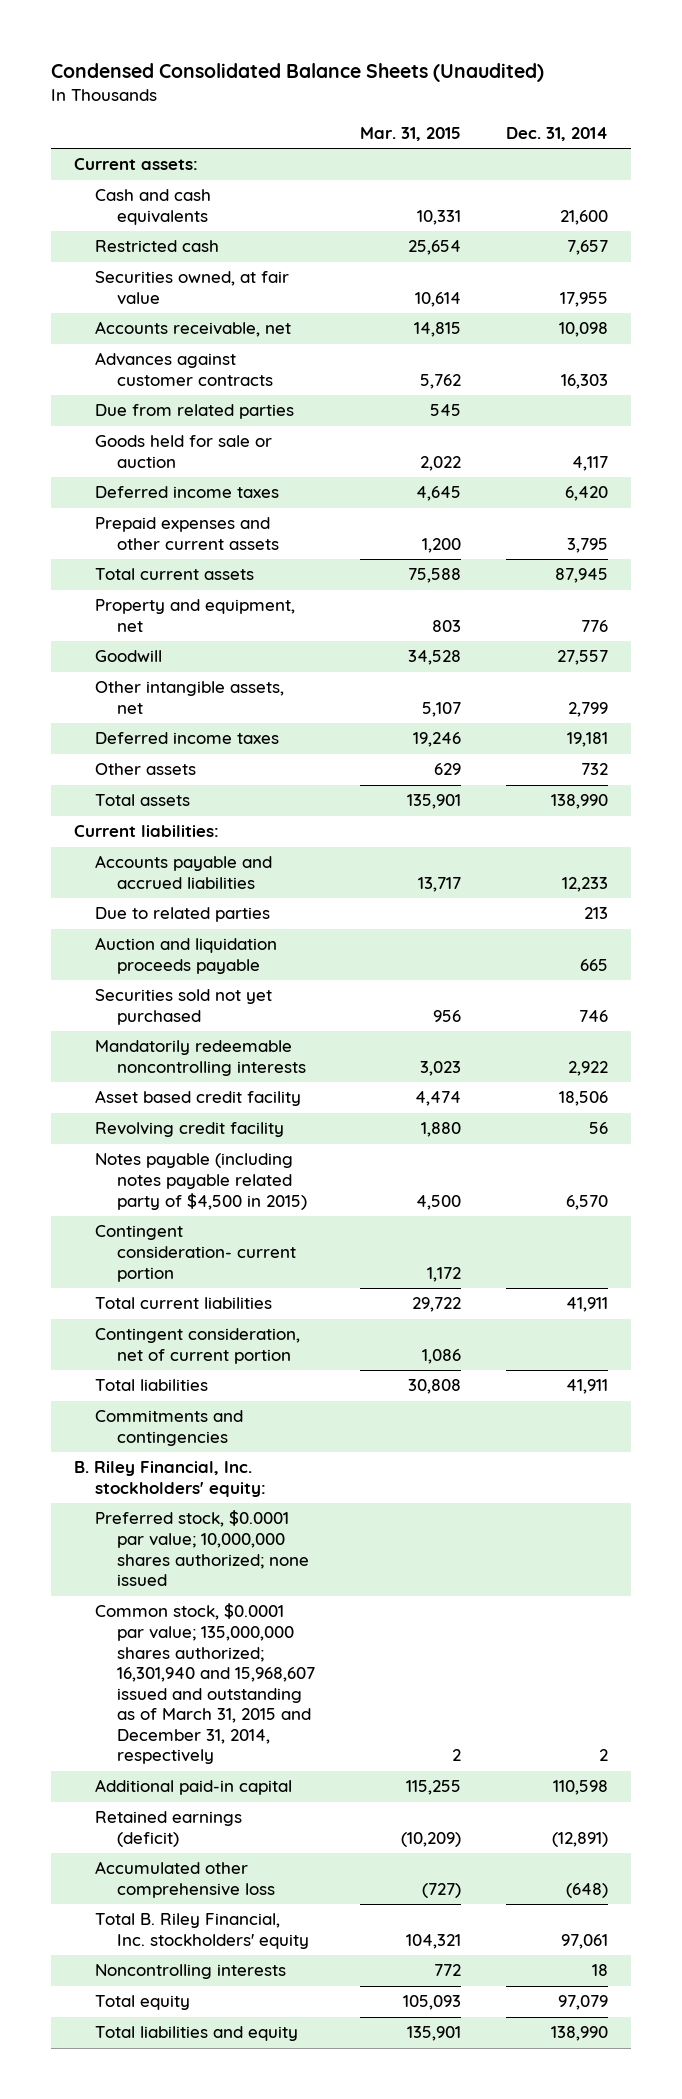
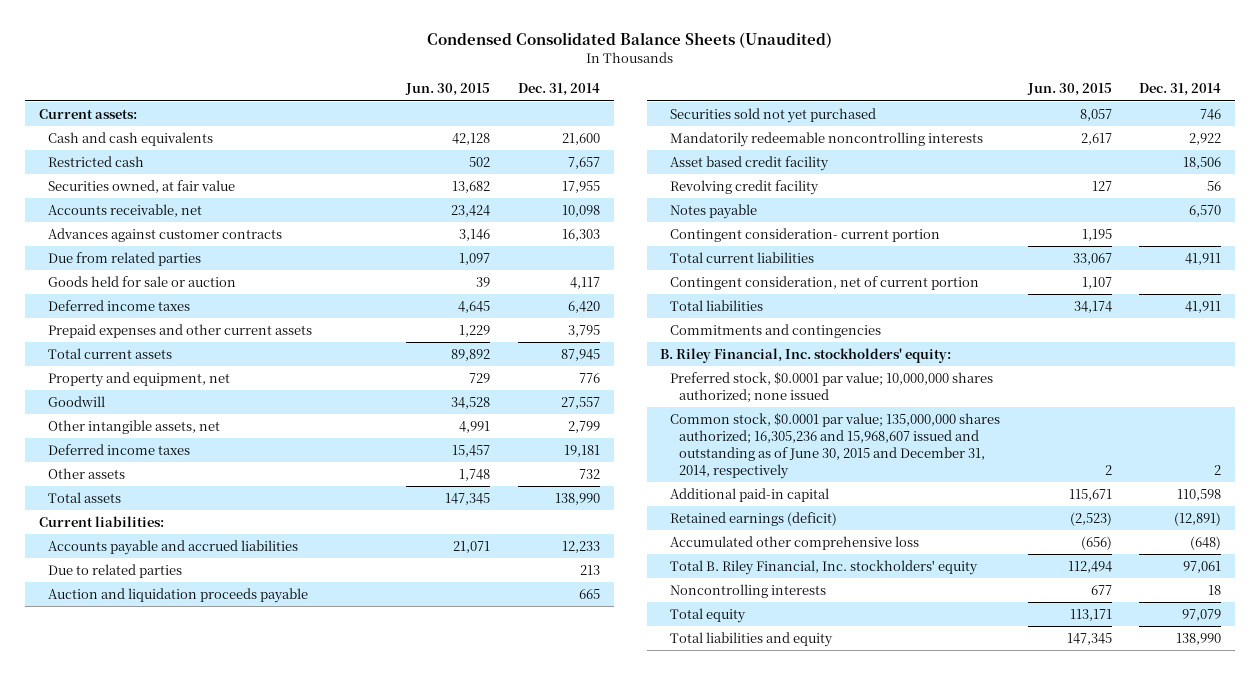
- | Mar. 31, 2015 | Dec. 31, 2014
+ | Jun. 30, 2015 | Dec. 31, 2014
- Notes payable (including notes payable related party of $4,500 in 2015) | 4,500 | 6,570
+ Notes payable | | 6,570
- Common stock, $0.0001 par value; 135,000,000 shares authorized; 16,301,940 and 15,968,607 issued and outstanding as of March 31, 2015 and December 31, 2014, respectively | 2 | 2
+ Common stock, $0.0001 par value; 135,000,000 shares authorized; 16,305,236 and 15,968,607 issued and outstanding as of June 30, 2015 and December 31, 2014, respectively | 2 | 2

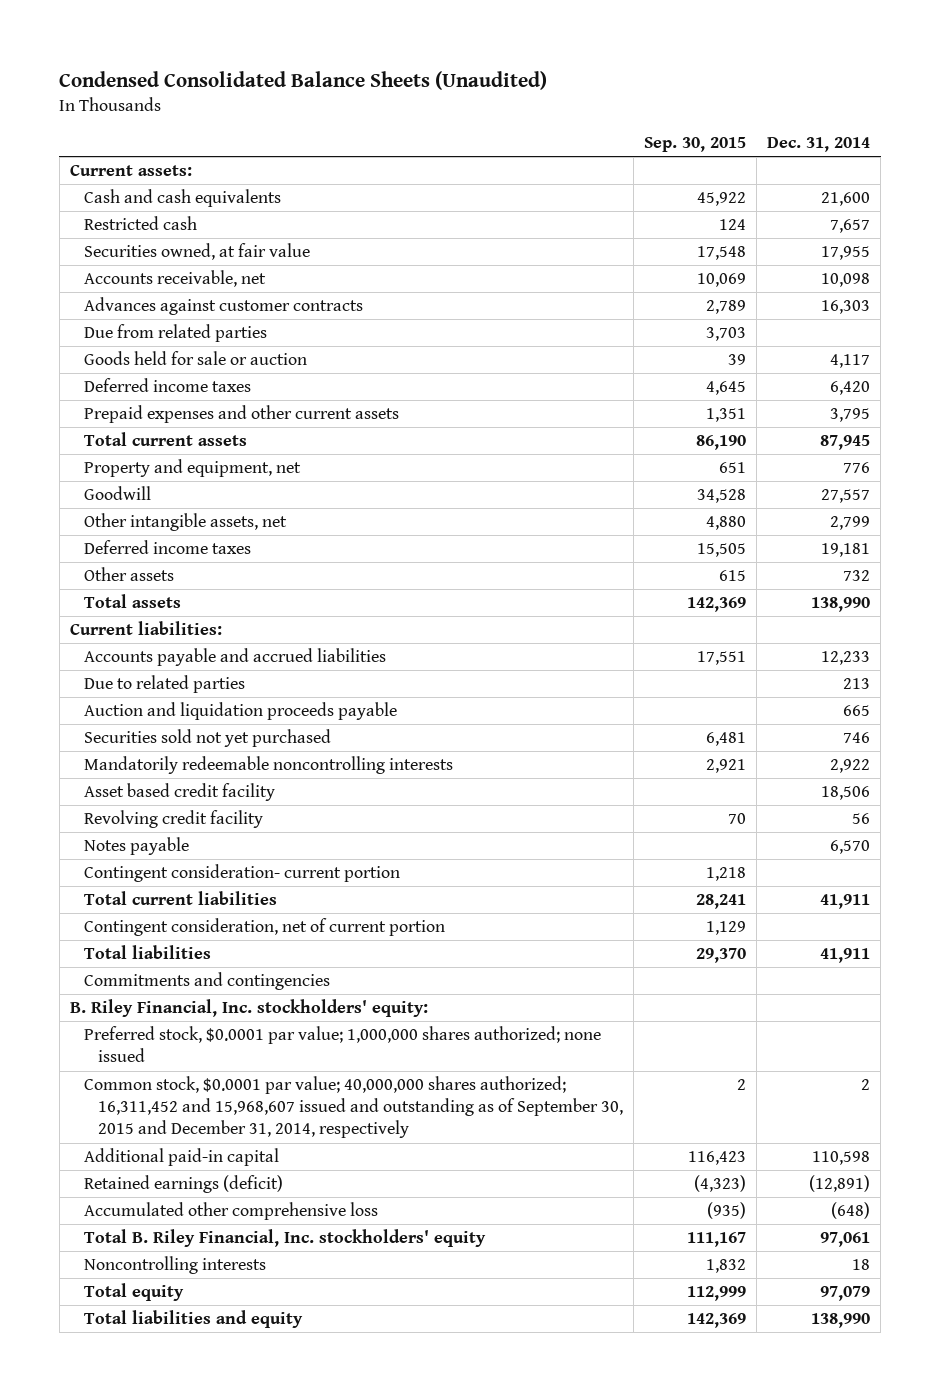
- | Jun. 30, 2015 | Dec. 31, 2014
+ | Sep. 30, 2015 | Dec. 31, 2014
- Preferred stock, $0.0001 par value; 10,000,000 shares authorized; none issued
- Common stock, $0.0001 par value; 135,000,000 shares authorized; 16,305,236 and 15,968,607 issued and outstanding as of June 30, 2015 and December 31, 2014, respectively | 2 | 2
+ Preferred stock, $0.0001 par value; 1,000,000 shares authorized; none issued
+ Common stock, $0.0001 par value; 40,000,000 shares authorized; 16,311,452 and 15,968,607 issued and outstanding as of September 30, 2015 and December 31, 2014, respectively | 2 | 2

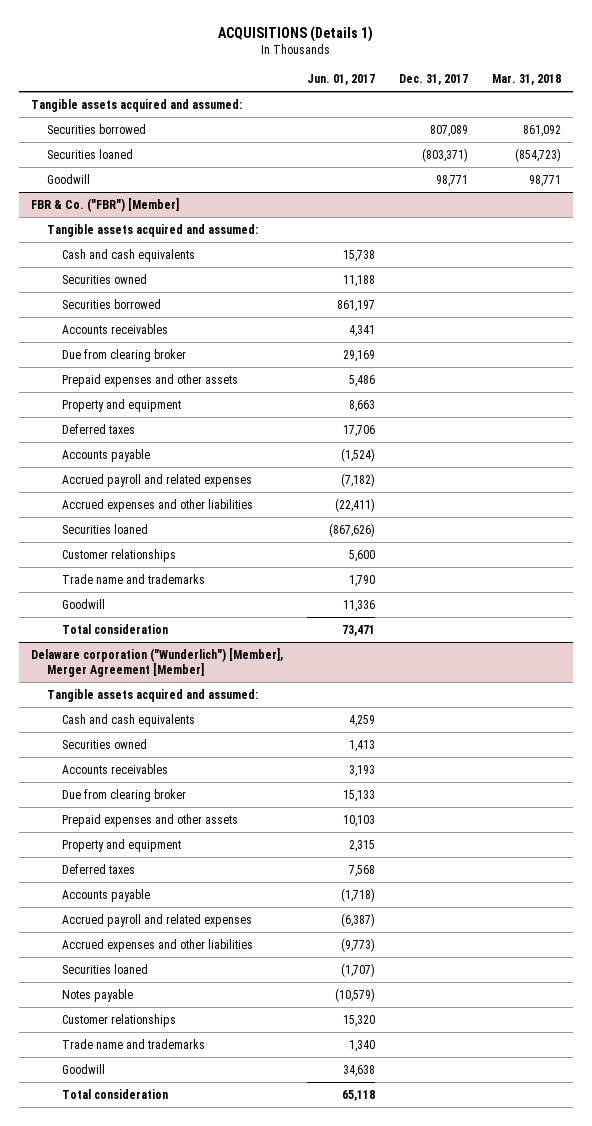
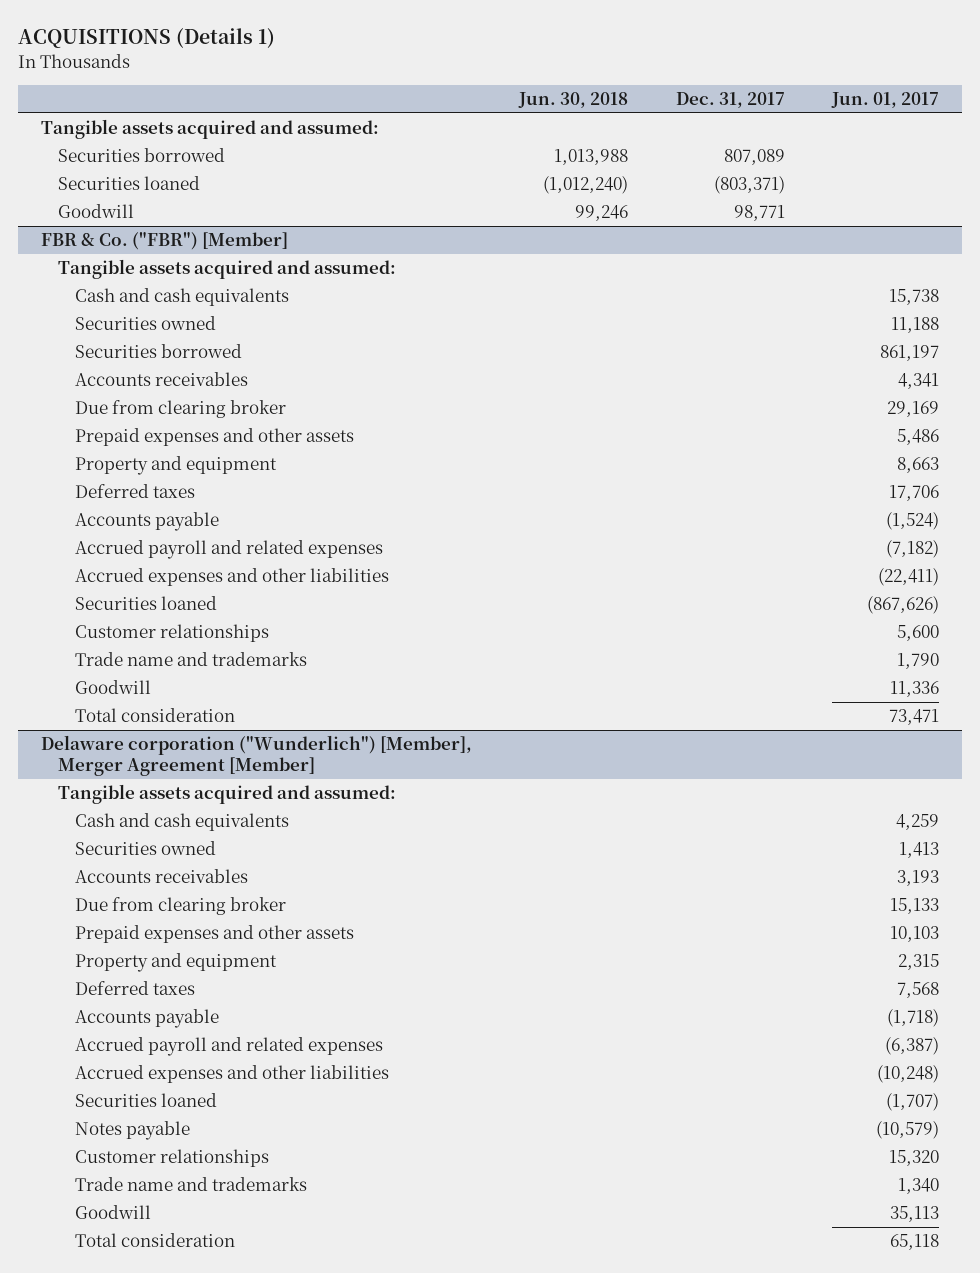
- | Jun. 01, 2017 | Dec. 31, 2017 | Mar. 31, 2018
+ | Jun. 30, 2018 | Dec. 31, 2017 | Jun. 01, 2017
@ Delaware corporation ("Wunderlich") [Member], Merger Agreement [Member]
- Accrued expenses and other liabilities | (9,773) | |
+ Accrued expenses and other liabilities | | | (10,248)
- Goodwill | 34,638 | |
+ Goodwill | | | 35,113

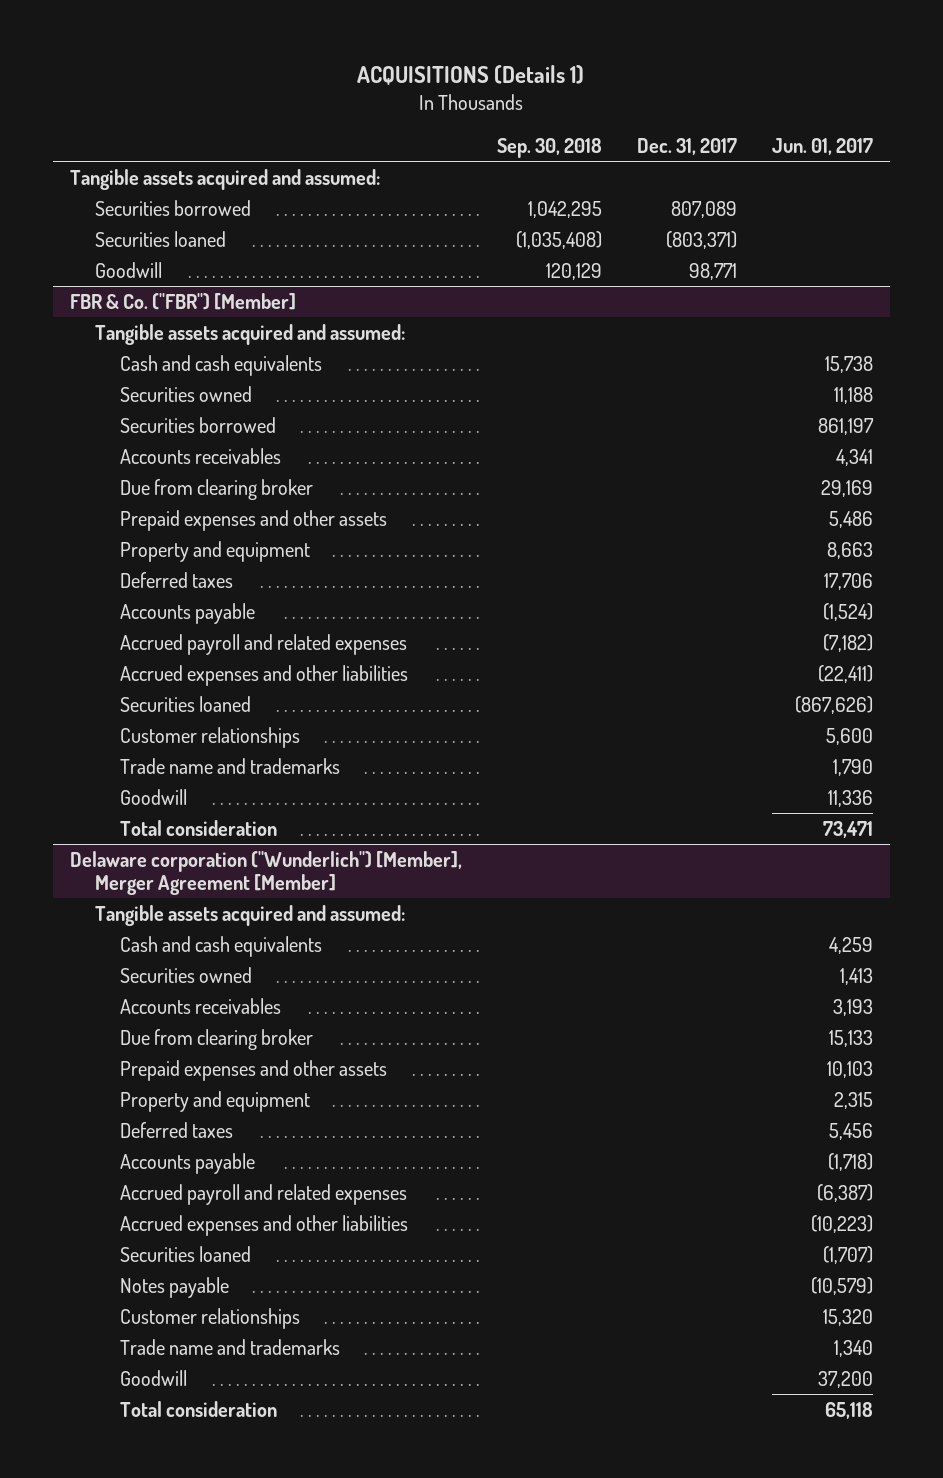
- | Jun. 30, 2018 | Dec. 31, 2017 | Jun. 01, 2017
+ | Sep. 30, 2018 | Dec. 31, 2017 | Jun. 01, 2017
@ Delaware corporation ("Wunderlich") [Member], Merger Agreement [Member]
- Deferred taxes | | | 7,568
+ Deferred taxes | | | 5,456
- Accrued expenses and other liabilities | | | (10,248)
+ Accrued expenses and other liabilities | | | (10,223)
- Goodwill | | | 35,113
+ Goodwill | | | 37,200

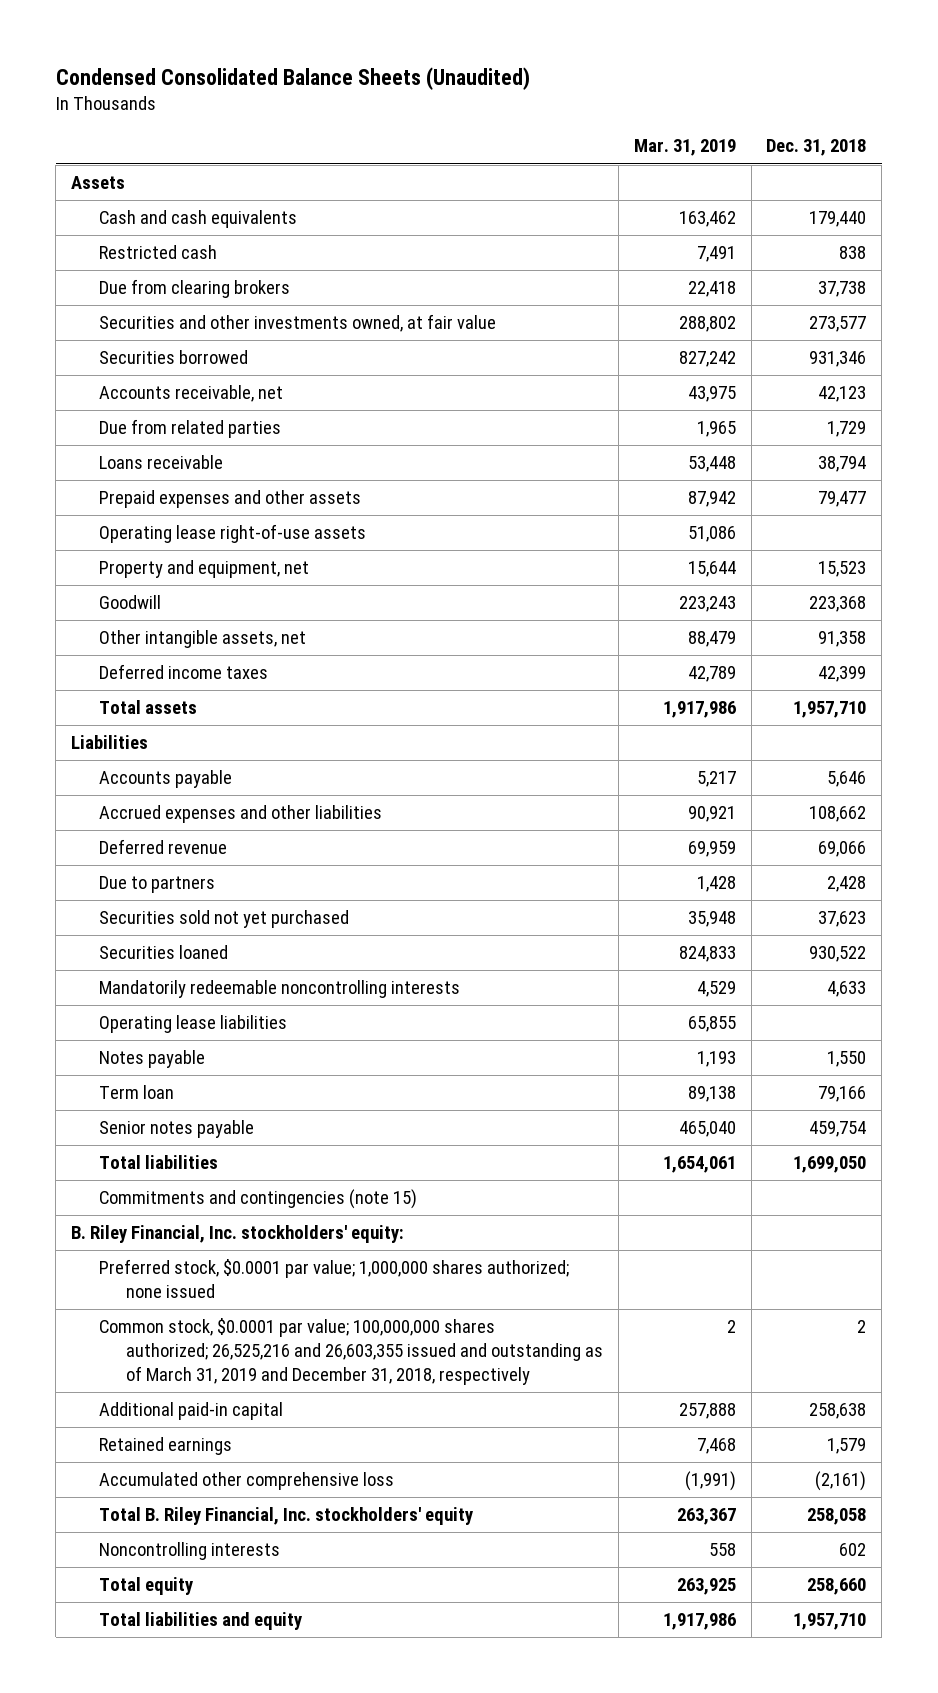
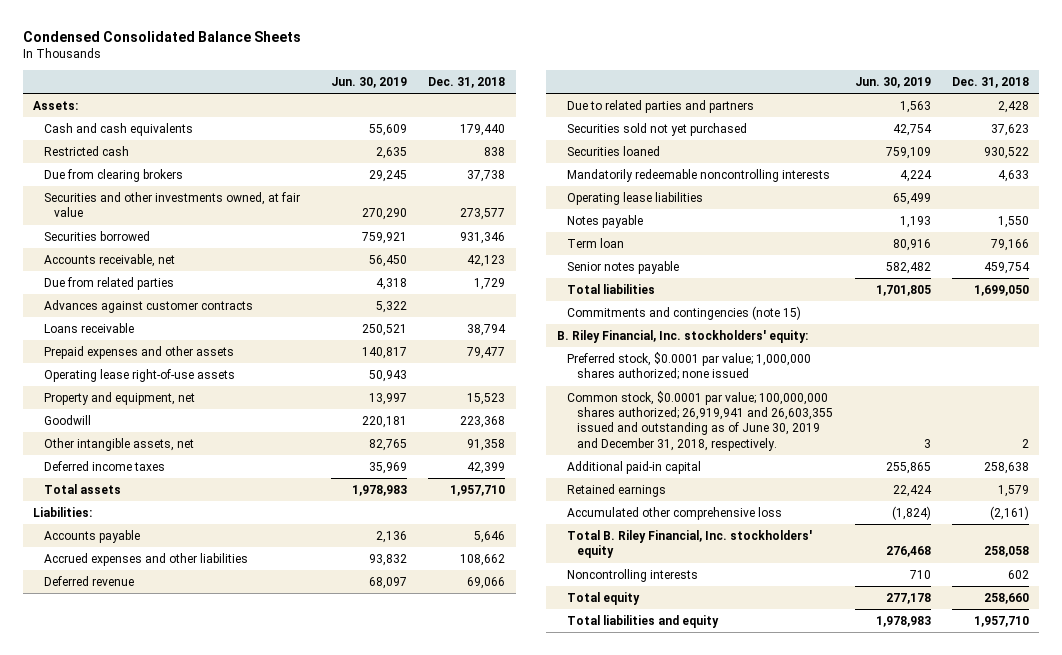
- Condensed Consolidated Balance Sheets (Unaudited)
+ Condensed Consolidated Balance Sheets
- | Mar. 31, 2019 | Dec. 31, 2018
+ | Jun. 30, 2019 | Dec. 31, 2018
- Assets
+ Assets:
+ Advances against customer contracts | 5,322 |
- Liabilities
+ Liabilities:
- Due to partners | 1,428 | 2,428
+ Due to related parties and partners | 1,563 | 2,428
- Common stock, $0.0001 par value; 100,000,000 shares authorized; 26,525,216 and 26,603,355 issued and outstanding as of March 31, 2019 and December 31, 2018, respectively | 2 | 2
+ Common stock, $0.0001 par value; 100,000,000 shares authorized; 26,919,941 and 26,603,355 issued and outstanding as of June 30, 2019 and December 31, 2018, respectively. | 3 | 2

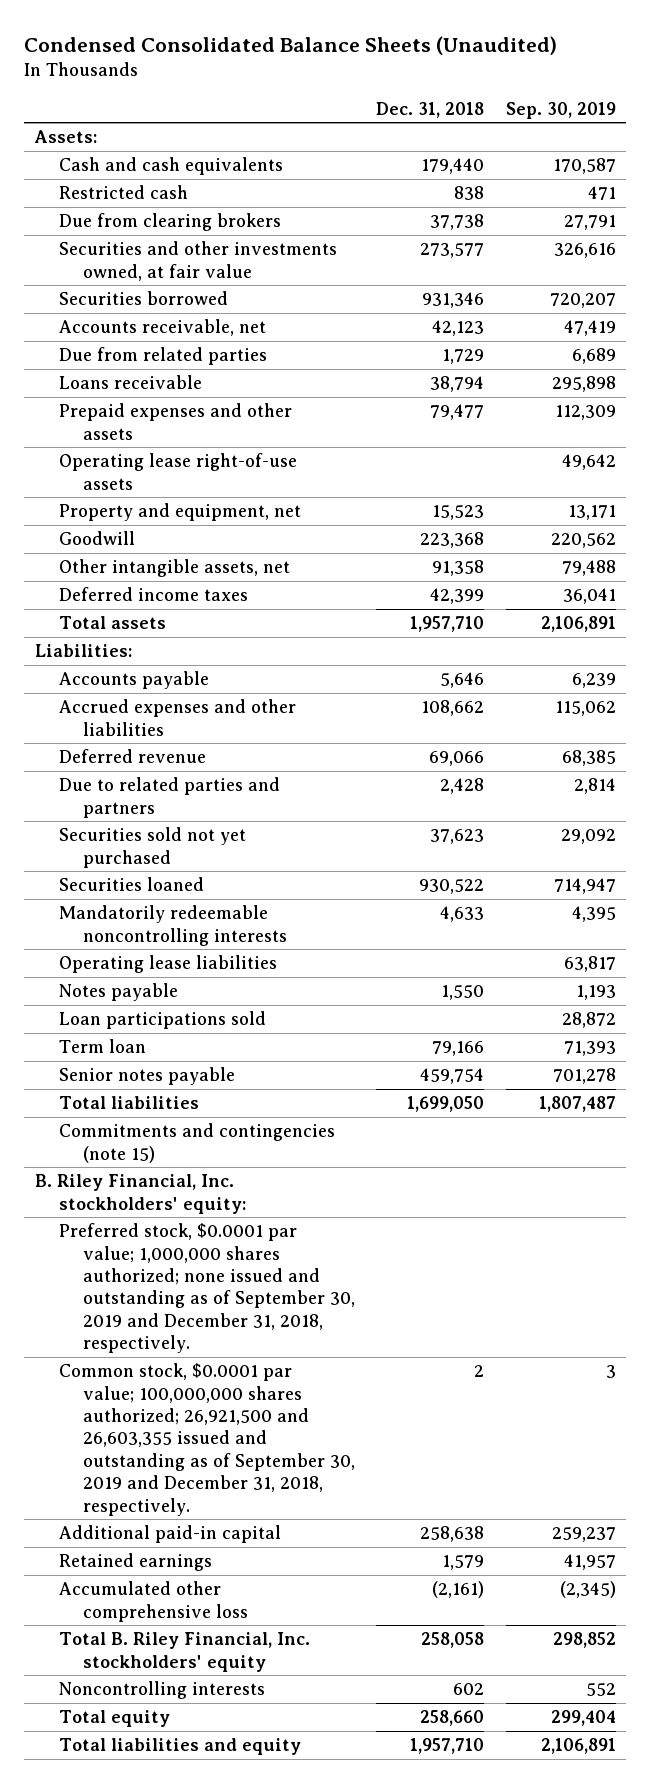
- Condensed Consolidated Balance Sheets
+ Condensed Consolidated Balance Sheets (Unaudited)
- | Jun. 30, 2019 | Dec. 31, 2018
+ | Dec. 31, 2018 | Sep. 30, 2019
- Advances against customer contracts | 5,322 |
+ Loan participations sold | | 28,872
- Preferred stock, $0.0001 par value; 1,000,000 shares authorized; none issued
- Common stock, $0.0001 par value; 100,000,000 shares authorized; 26,919,941 and 26,603,355 issued and outstanding as of June 30, 2019 and December 31, 2018, respectively. | 3 | 2
+ Preferred stock, $0.0001 par value; 1,000,000 shares authorized; none issued and outstanding as of September 30, 2019 and December 31, 2018, respectively.
+ Common stock, $0.0001 par value; 100,000,000 shares authorized; 26,921,500 and 26,603,355 issued and outstanding as of September 30, 2019 and December 31, 2018, respectively. | 2 | 3

